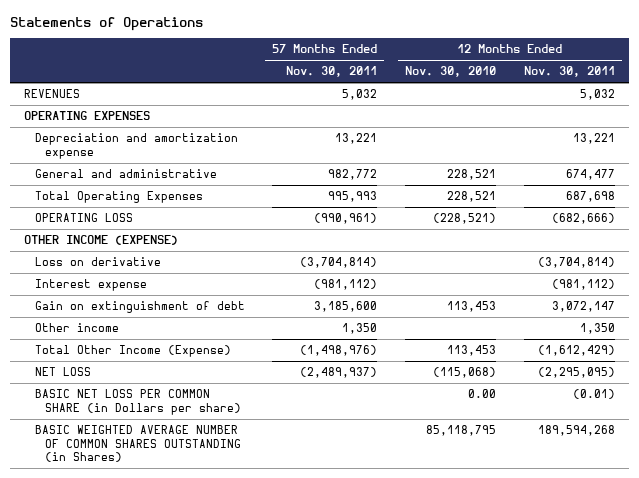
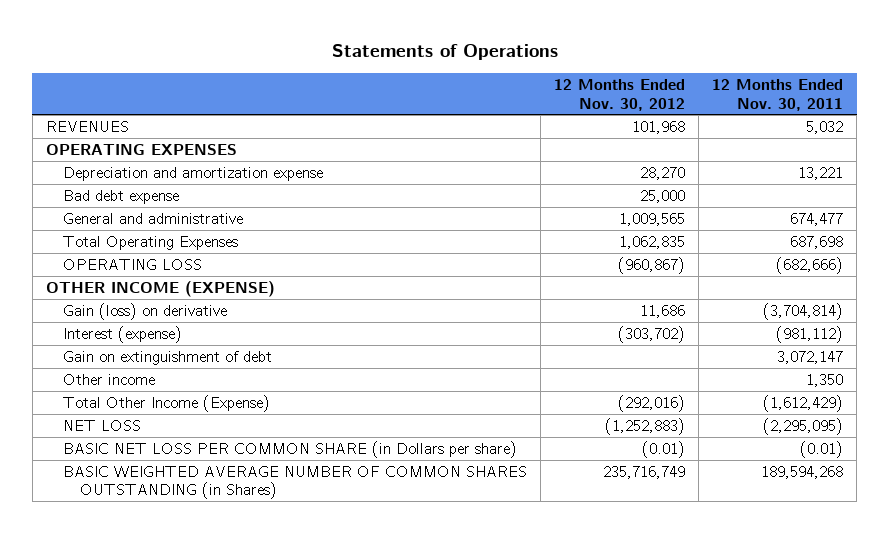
- | 57 Months Ended Nov. 30, 2011 | 12 Months Ended Nov. 30, 2010 | 12 Months Ended Nov. 30, 2011
+ | 12 Months Ended Nov. 30, 2012 | 12 Months Ended Nov. 30, 2011
+ Bad debt expense | 25,000 |
- Loss on derivative | (3,704,814) | | (3,704,814)
- Interest expense | (981,112) | | (981,112)
+ Gain (loss) on derivative | 11,686 | (3,704,814)
+ Interest (expense) | (303,702) | (981,112)

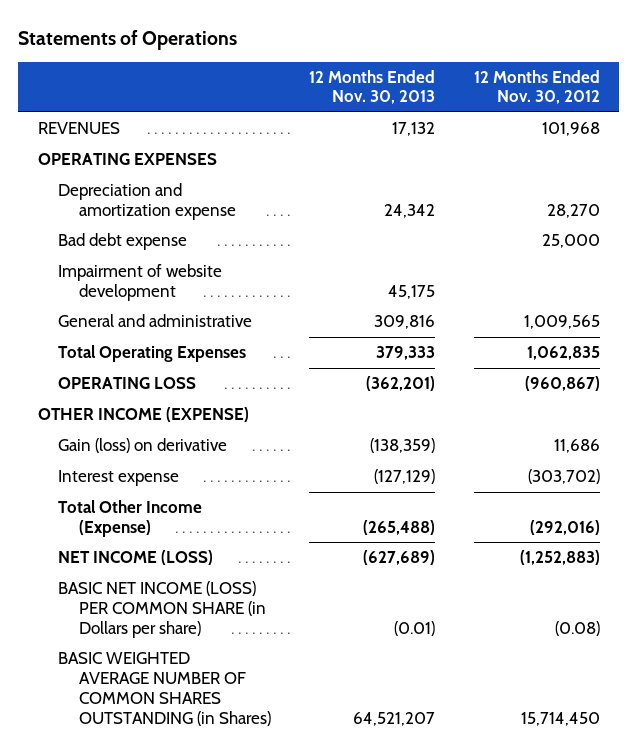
- | 12 Months Ended Nov. 30, 2012 | 12 Months Ended Nov. 30, 2011
+ | 12 Months Ended Nov. 30, 2013 | 12 Months Ended Nov. 30, 2012
+ Impairment of website development | 45,175 |
- Interest (expense) | (303,702) | (981,112)
- Gain on extinguishment of debt | | 3,072,147
- Other income | | 1,350
+ Interest expense | (127,129) | (303,702)
- NET LOSS | (1,252,883) | (2,295,095)
- BASIC NET LOSS PER COMMON SHARE (in Dollars per share) | (0.01) | (0.01)
- BASIC WEIGHTED AVERAGE NUMBER OF COMMON SHARES OUTSTANDING (in Shares) | 235,716,749 | 189,594,268
+ NET INCOME (LOSS) | (627,689) | (1,252,883)
+ BASIC NET INCOME (LOSS) PER COMMON SHARE (in Dollars per share) | (0.01) | (0.08)
+ BASIC WEIGHTED AVERAGE NUMBER OF COMMON SHARES OUTSTANDING (in Shares) | 64,521,207 | 15,714,450

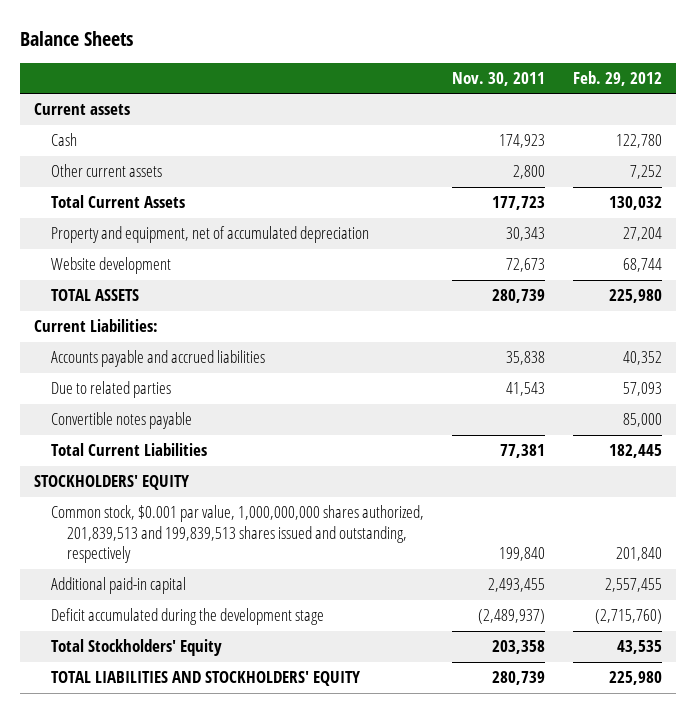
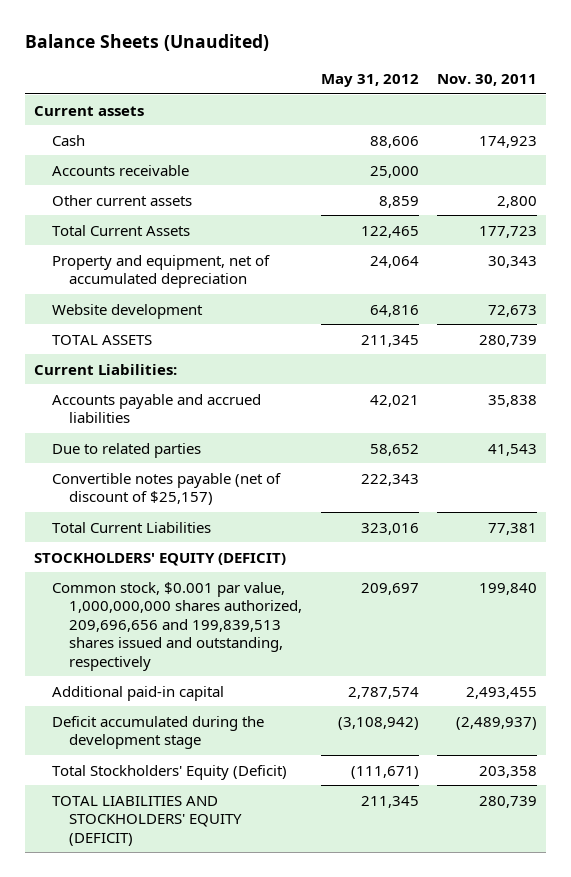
- Balance Sheets
+ Balance Sheets (Unaudited)
- | Nov. 30, 2011 | Feb. 29, 2012
+ | May 31, 2012 | Nov. 30, 2011
+ Accounts receivable | 25,000 |
- Convertible notes payable | | 85,000
+ Convertible notes payable (net of discount of $25,157) | 222,343 |
- STOCKHOLDERS' EQUITY
- Common stock, $0.001 par value, 1,000,000,000 shares authorized, 201,839,513 and 199,839,513 shares issued and outstanding, respectively | 199,840 | 201,840
+ STOCKHOLDERS' EQUITY (DEFICIT)
+ Common stock, $0.001 par value, 1,000,000,000 shares authorized, 209,696,656 and 199,839,513 shares issued and outstanding, respectively | 209,697 | 199,840
- Total Stockholders' Equity | 203,358 | 43,535
- TOTAL LIABILITIES AND STOCKHOLDERS' EQUITY | 280,739 | 225,980
+ Total Stockholders' Equity (Deficit) | (111,671) | 203,358
+ TOTAL LIABILITIES AND STOCKHOLDERS' EQUITY (DEFICIT) | 211,345 | 280,739

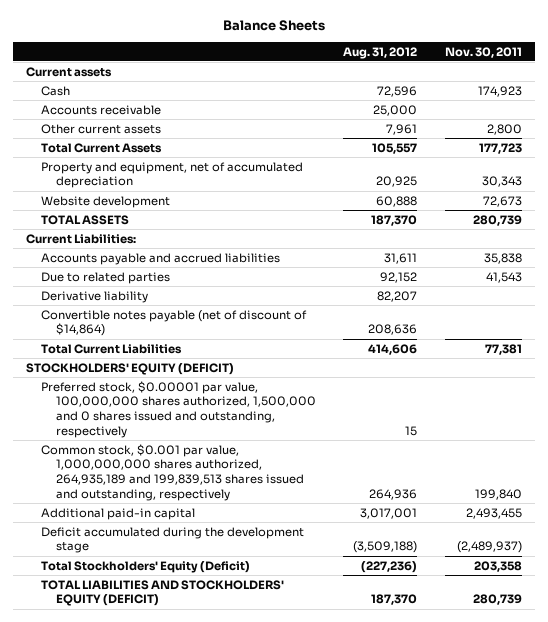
- Balance Sheets (Unaudited)
+ Balance Sheets
- | May 31, 2012 | Nov. 30, 2011
+ | Aug. 31, 2012 | Nov. 30, 2011
- Convertible notes payable (net of discount of $25,157) | 222,343 |
+ Derivative liability | 82,207 |
+ Convertible notes payable (net of discount of $14,864) | 208,636 |
- Common stock, $0.001 par value, 1,000,000,000 shares authorized, 209,696,656 and 199,839,513 shares issued and outstanding, respectively | 209,697 | 199,840
+ Preferred stock, $0.00001 par value, 100,000,000 shares authorized, 1,500,000 and 0 shares issued and outstanding, respectively | 15 |
+ Common stock, $0.001 par value, 1,000,000,000 shares authorized, 264,935,189 and 199,839,513 shares issued and outstanding, respectively | 264,936 | 199,840

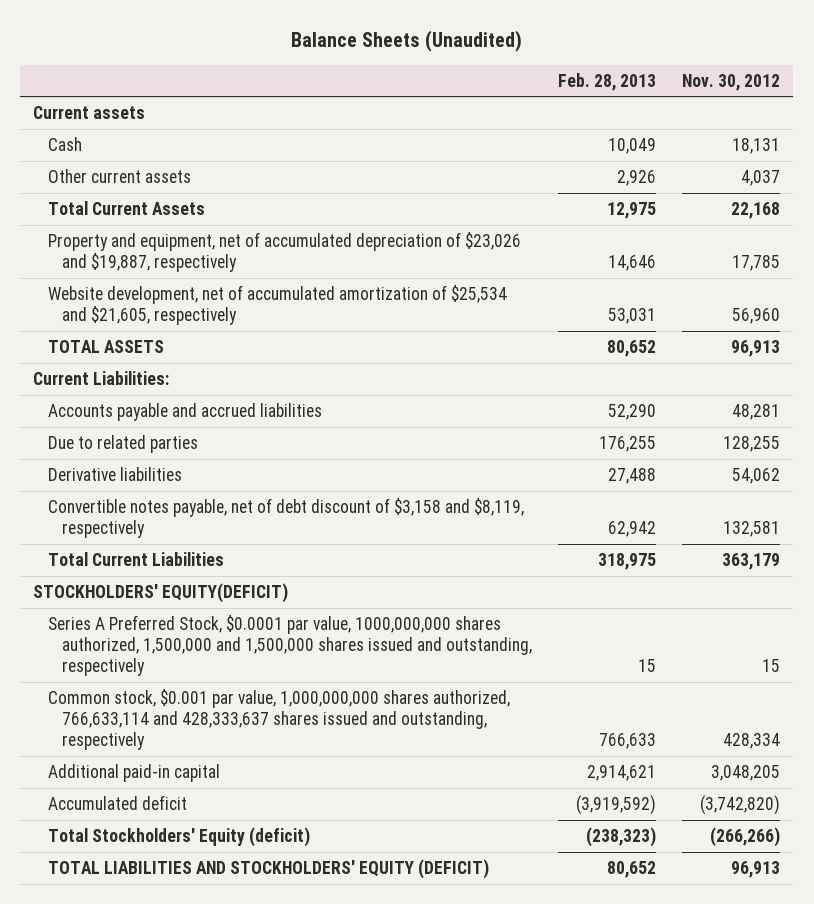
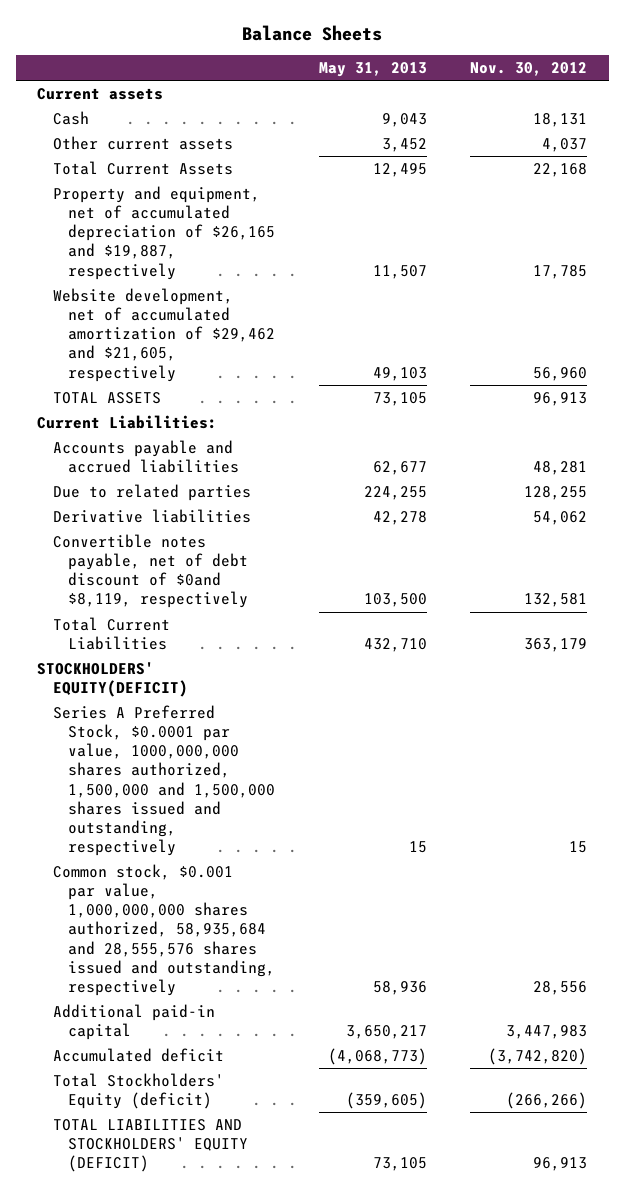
- Balance Sheets (Unaudited)
+ Balance Sheets
- | Feb. 28, 2013 | Nov. 30, 2012
+ | May 31, 2013 | Nov. 30, 2012
- Property and equipment, net of accumulated depreciation of $23,026 and $19,887, respectively | 14,646 | 17,785
- Website development, net of accumulated amortization of $25,534 and $21,605, respectively | 53,031 | 56,960
+ Property and equipment, net of accumulated depreciation of $26,165 and $19,887, respectively | 11,507 | 17,785
+ Website development, net of accumulated amortization of $29,462 and $21,605, respectively | 49,103 | 56,960
- Convertible notes payable, net of debt discount of $3,158 and $8,119, respectively | 62,942 | 132,581
+ Convertible notes payable, net of debt discount of $0and $8,119, respectively | 103,500 | 132,581
- Common stock, $0.001 par value, 1,000,000,000 shares authorized, 766,633,114 and 428,333,637 shares issued and outstanding, respectively | 766,633 | 428,334
- Additional paid-in capital | 2,914,621 | 3,048,205
+ Common stock, $0.001 par value, 1,000,000,000 shares authorized, 58,935,684 and 28,555,576 shares issued and outstanding, respectively | 58,936 | 28,556
+ Additional paid-in capital | 3,650,217 | 3,447,983

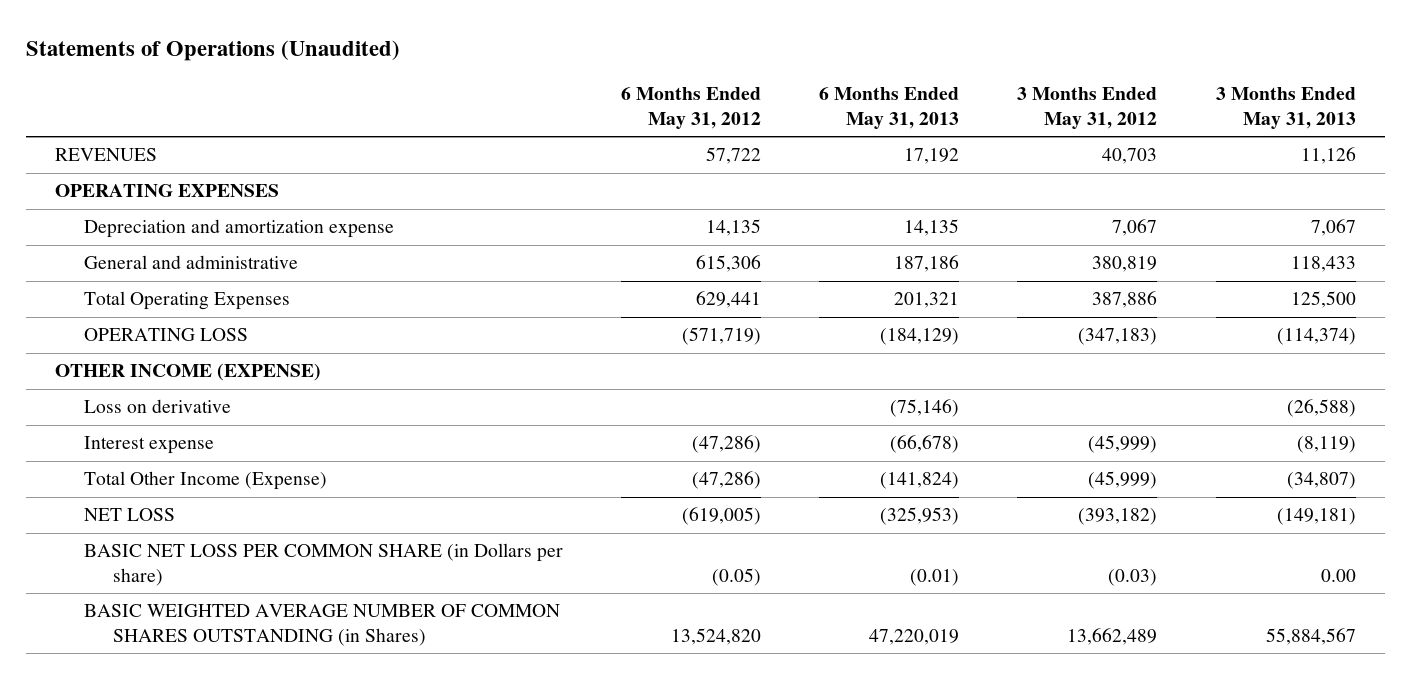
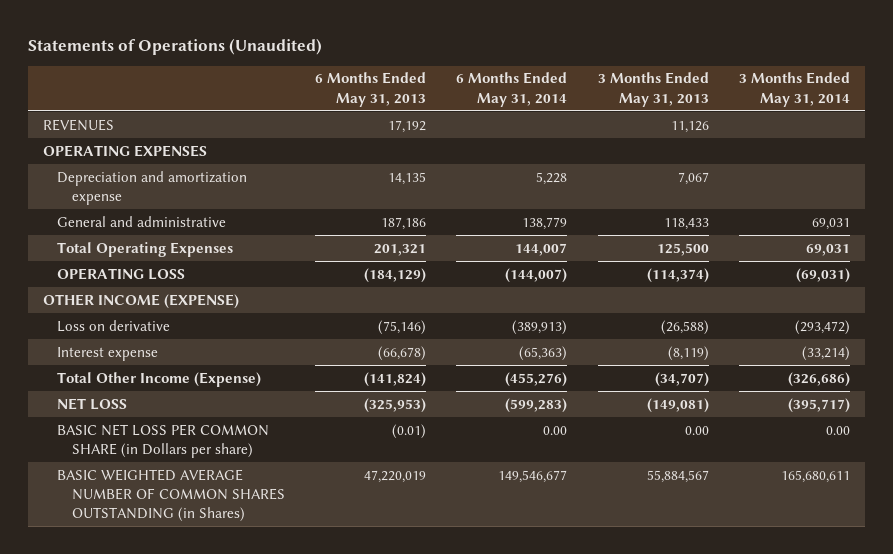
- | 6 Months Ended May 31, 2012 | 6 Months Ended May 31, 2013 | 3 Months Ended May 31, 2012 | 3 Months Ended May 31, 2013
+ | 6 Months Ended May 31, 2013 | 6 Months Ended May 31, 2014 | 3 Months Ended May 31, 2013 | 3 Months Ended May 31, 2014
- Total Other Income (Expense) | (47,286) | (141,824) | (45,999) | (34,807)
- NET LOSS | (619,005) | (325,953) | (393,182) | (149,181)
+ Total Other Income (Expense) | (141,824) | (455,276) | (34,707) | (326,686)
+ NET LOSS | (325,953) | (599,283) | (149,081) | (395,717)

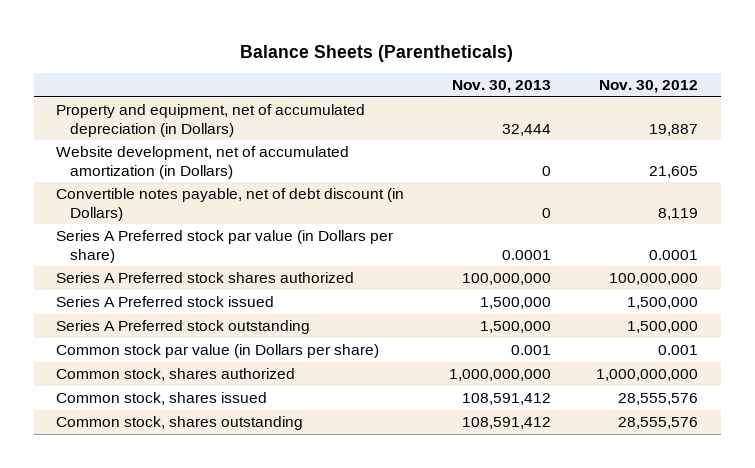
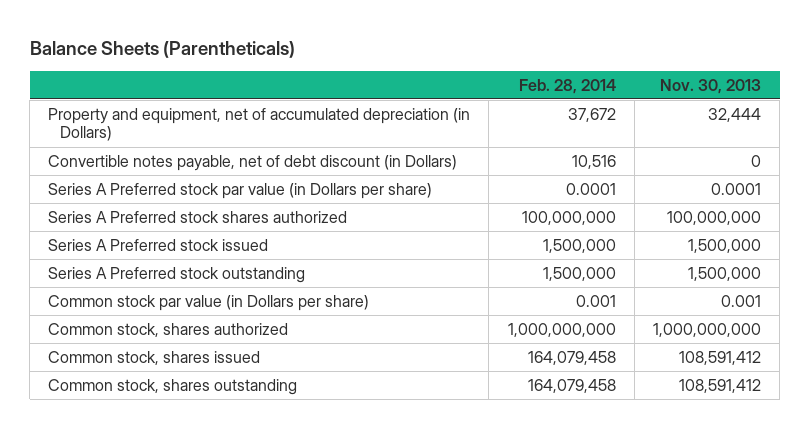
- | Nov. 30, 2013 | Nov. 30, 2012
+ | Feb. 28, 2014 | Nov. 30, 2013
- Website development, net of accumulated amortization (in Dollars) | 0 | 21,605

